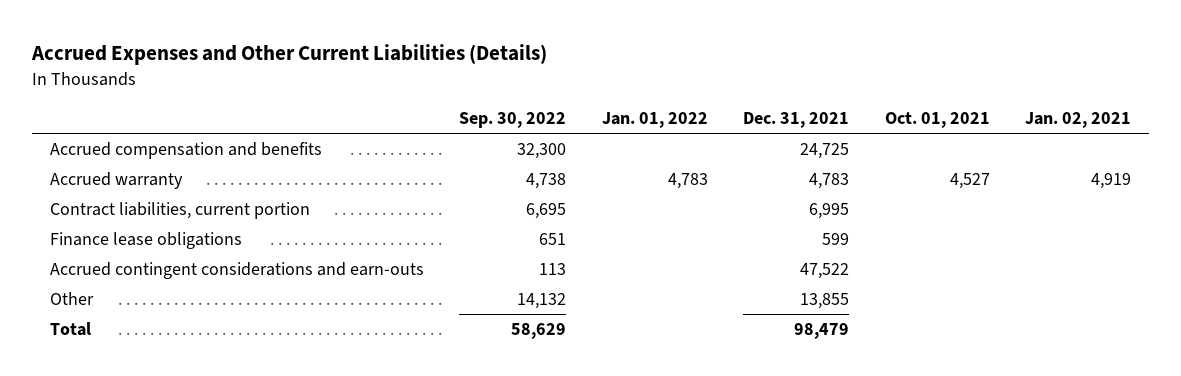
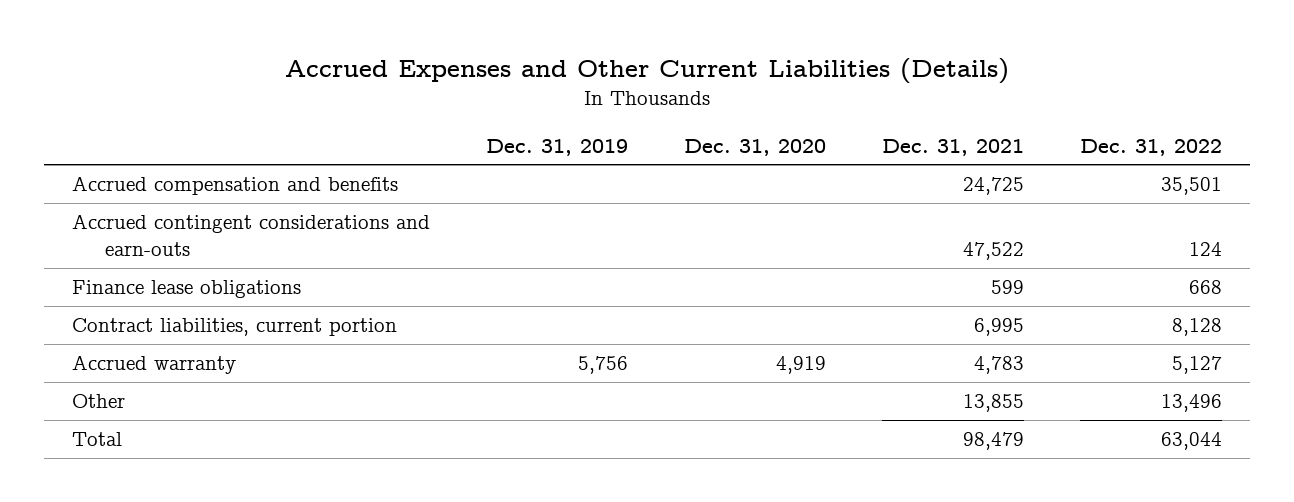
- | Sep. 30, 2022 | Jan. 01, 2022 | Dec. 31, 2021 | Oct. 01, 2021 | Jan. 02, 2021
+ | Dec. 31, 2019 | Dec. 31, 2020 | Dec. 31, 2021 | Dec. 31, 2022
moved down: Finance lease obligations | | | 599 | 668
moved down: Contract liabilities, current portion | | | 6,995 | 8,128
moved down: Accrued warranty | 5,756 | 4,919 | 4,783 | 5,127

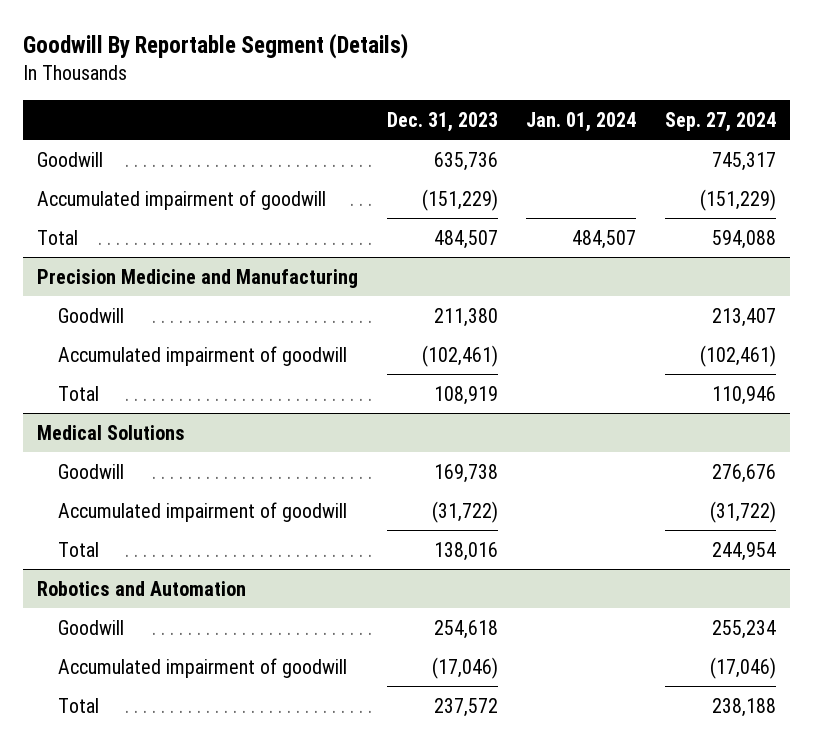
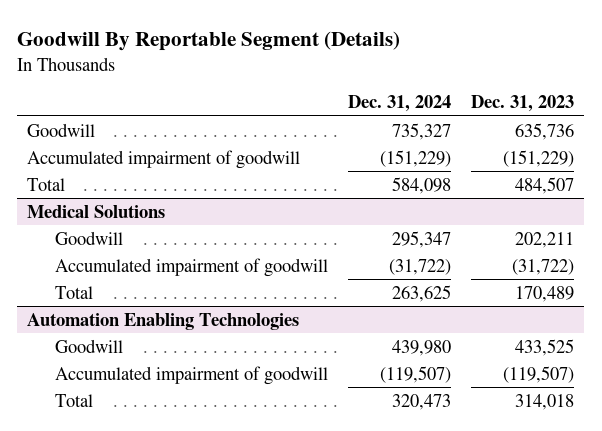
- | Dec. 31, 2023 | Jan. 01, 2024 | Sep. 27, 2024
+ | Dec. 31, 2024 | Dec. 31, 2023
- Precision Medicine and Manufacturing
- Goodwill | 211,380 | | 213,407
- Accumulated impairment of goodwill | (102,461) | | (102,461)
- Total | 108,919 | | 110,946
@ Medical Solutions
- Goodwill | 169,738 | | 276,676
+ Goodwill | 295,347 | 202,211
- Total | 138,016 | | 244,954
- Robotics and Automation
- Goodwill | 254,618 | | 255,234
- Accumulated impairment of goodwill | (17,046) | | (17,046)
- Total | 237,572 | | 238,188
@ Medical Solutions
+ Total | 263,625 | 170,489
+ Automation Enabling Technologies
+ Goodwill | 439,980 | 433,525
+ Accumulated impairment of goodwill | (119,507) | (119,507)
+ Total | 320,473 | 314,018

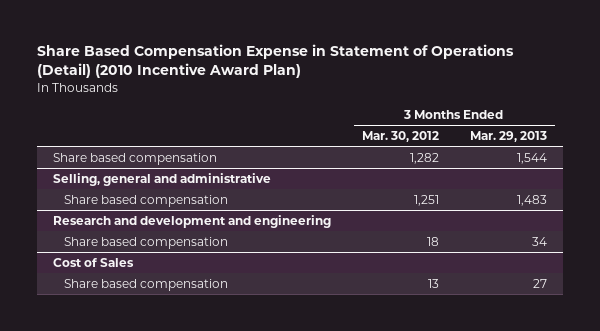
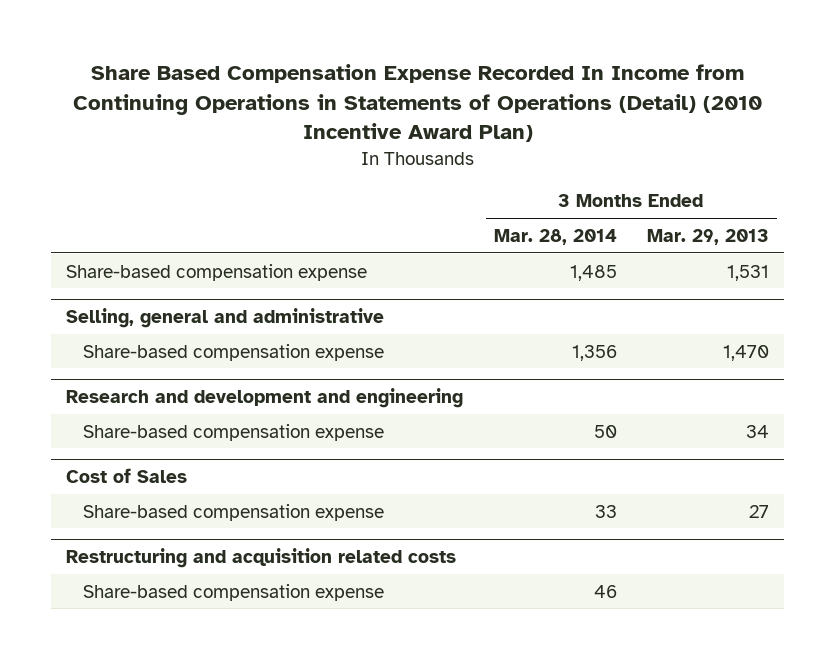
- Share Based Compensation Expense in Statement of Operations (Detail) (2010 Incentive Award Plan)
+ Share Based Compensation Expense Recorded In Income from Continuing Operations in Statements of Operations (Detail) (2010 Incentive Award Plan)
- | 3 Months Ended Mar. 30, 2012 | 3 Months Ended Mar. 29, 2013
+ | 3 Months Ended Mar. 28, 2014 | 3 Months Ended Mar. 29, 2013
- Share based compensation | 1,282 | 1,544
+ Share-based compensation expense | 1,485 | 1,531
@ Selling, general and administrative
- Share based compensation | 1,251 | 1,483
+ Share-based compensation expense | 1,356 | 1,470
@ Research and development and engineering
- Share based compensation | 18 | 34
+ Share-based compensation expense | 50 | 34
@ Cost of Sales
- Share based compensation | 13 | 27
+ Share-based compensation expense | 33 | 27
+ Restructuring and acquisition related costs
+ Share-based compensation expense | 46 |

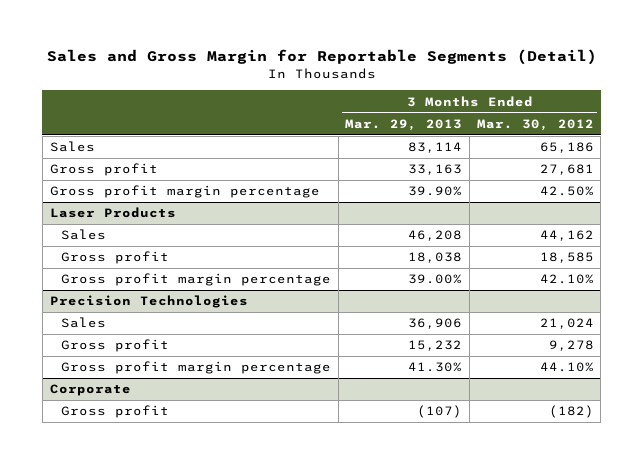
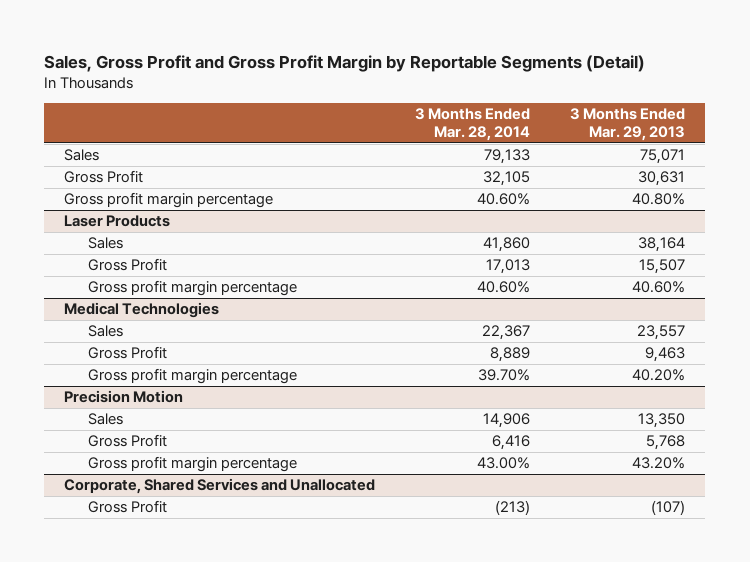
- Sales and Gross Margin for Reportable Segments (Detail)
+ Sales, Gross Profit and Gross Profit Margin by Reportable Segments (Detail)
- | 3 Months Ended Mar. 29, 2013 | 3 Months Ended Mar. 30, 2012
+ | 3 Months Ended Mar. 28, 2014 | 3 Months Ended Mar. 29, 2013
- Sales | 83,114 | 65,186
- Gross profit | 33,163 | 27,681
- Gross profit margin percentage | 39.90% | 42.50%
+ Sales | 79,133 | 75,071
+ Gross Profit | 32,105 | 30,631
+ Gross profit margin percentage | 40.60% | 40.80%
@ Laser Products
- Sales | 46,208 | 44,162
- Gross profit | 18,038 | 18,585
- Gross profit margin percentage | 39.00% | 42.10%
- Precision Technologies
- Sales | 36,906 | 21,024
- Gross profit | 15,232 | 9,278
- Gross profit margin percentage | 41.30% | 44.10%
- Corporate
- Gross profit | (107) | (182)
@ Laser Products
+ Sales | 41,860 | 38,164
+ Gross Profit | 17,013 | 15,507
+ Gross profit margin percentage | 40.60% | 40.60%
+ Medical Technologies
+ Sales | 22,367 | 23,557
+ Gross Profit | 8,889 | 9,463
+ Gross profit margin percentage | 39.70% | 40.20%
+ Precision Motion
+ Sales | 14,906 | 13,350
+ Gross Profit | 6,416 | 5,768
+ Gross profit margin percentage | 43.00% | 43.20%
+ Corporate, Shared Services and Unallocated
+ Gross Profit | (213) | (107)

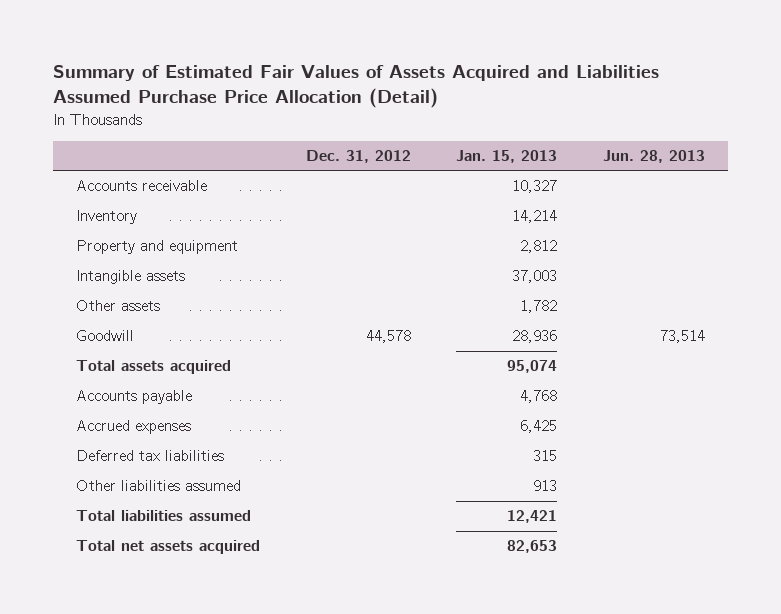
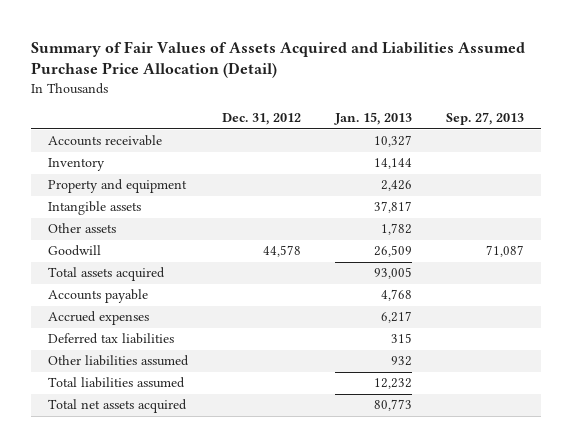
- Summary of Estimated Fair Values of Assets Acquired and Liabilities Assumed Purchase Price Allocation (Detail)
+ Summary of Fair Values of Assets Acquired and Liabilities Assumed Purchase Price Allocation (Detail)
- | Dec. 31, 2012 | Jan. 15, 2013 | Jun. 28, 2013
+ | Dec. 31, 2012 | Jan. 15, 2013 | Sep. 27, 2013
- Inventory | | 14,214 |
- Property and equipment | | 2,812 |
- Intangible assets | | 37,003 |
+ Inventory | | 14,144 |
+ Property and equipment | | 2,426 |
+ Intangible assets | | 37,817 |
- Goodwill | 44,578 | 28,936 | 73,514
- Total assets acquired | | 95,074 |
+ Goodwill | 44,578 | 26,509 | 71,087
+ Total assets acquired | | 93,005 |
- Accrued expenses | | 6,425 |
+ Accrued expenses | | 6,217 |
- Other liabilities assumed | | 913 |
- Total liabilities assumed | | 12,421 |
- Total net assets acquired | | 82,653 |
+ Other liabilities assumed | | 932 |
+ Total liabilities assumed | | 12,232 |
+ Total net assets acquired | | 80,773 |

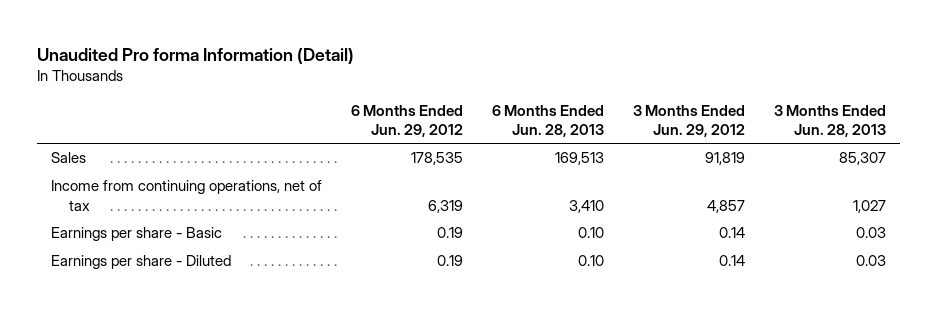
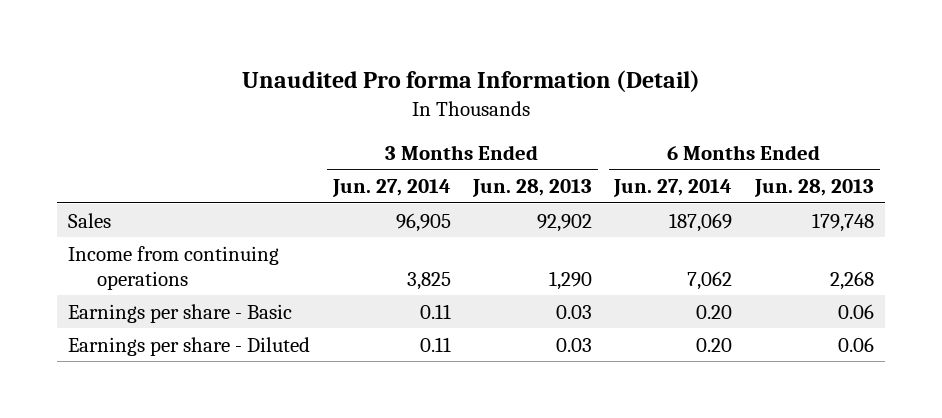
- | 6 Months Ended Jun. 29, 2012 | 6 Months Ended Jun. 28, 2013 | 3 Months Ended Jun. 29, 2012 | 3 Months Ended Jun. 28, 2013
+ | 3 Months Ended Jun. 27, 2014 | 3 Months Ended Jun. 28, 2013 | 6 Months Ended Jun. 27, 2014 | 6 Months Ended Jun. 28, 2013
- Sales | 178,535 | 169,513 | 91,819 | 85,307
- Income from continuing operations, net of tax | 6,319 | 3,410 | 4,857 | 1,027
- Earnings per share - Basic | 0.19 | 0.10 | 0.14 | 0.03
- Earnings per share - Diluted | 0.19 | 0.10 | 0.14 | 0.03
+ Sales | 96,905 | 92,902 | 187,069 | 179,748
+ Income from continuing operations | 3,825 | 1,290 | 7,062 | 2,268
+ Earnings per share - Basic | 0.11 | 0.03 | 0.20 | 0.06
+ Earnings per share - Diluted | 0.11 | 0.03 | 0.20 | 0.06

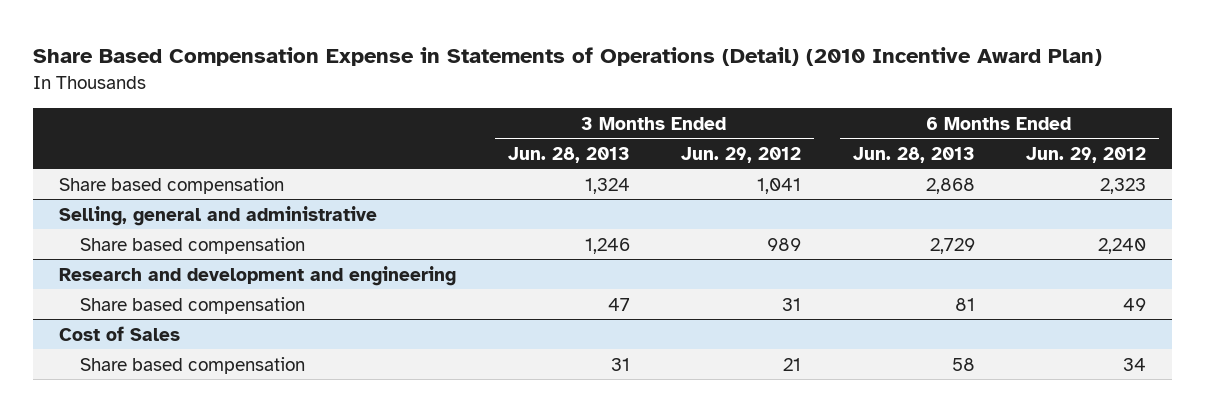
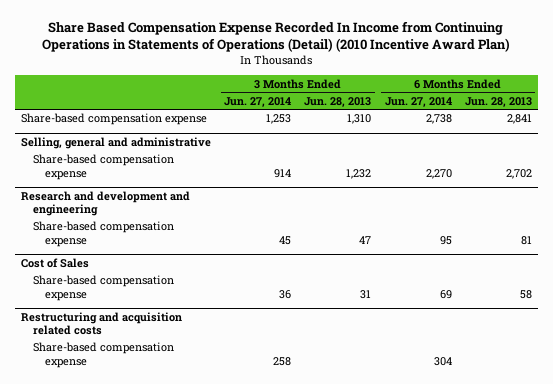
- Share Based Compensation Expense in Statements of Operations (Detail) (2010 Incentive Award Plan)
+ Share Based Compensation Expense Recorded In Income from Continuing Operations in Statements of Operations (Detail) (2010 Incentive Award Plan)
- | 3 Months Ended Jun. 28, 2013 | 3 Months Ended Jun. 29, 2012 | 6 Months Ended Jun. 28, 2013 | 6 Months Ended Jun. 29, 2012
+ | 3 Months Ended Jun. 27, 2014 | 3 Months Ended Jun. 28, 2013 | 6 Months Ended Jun. 27, 2014 | 6 Months Ended Jun. 28, 2013
- Share based compensation | 1,324 | 1,041 | 2,868 | 2,323
+ Share-based compensation expense | 1,253 | 1,310 | 2,738 | 2,841
@ Selling, general and administrative
- Share based compensation | 1,246 | 989 | 2,729 | 2,240
+ Share-based compensation expense | 914 | 1,232 | 2,270 | 2,702
@ Research and development and engineering
- Share based compensation | 47 | 31 | 81 | 49
+ Share-based compensation expense | 45 | 47 | 95 | 81
@ Cost of Sales
- Share based compensation | 31 | 21 | 58 | 34
+ Share-based compensation expense | 36 | 31 | 69 | 58
+ Restructuring and acquisition related costs
+ Share-based compensation expense | 258 | | 304 |

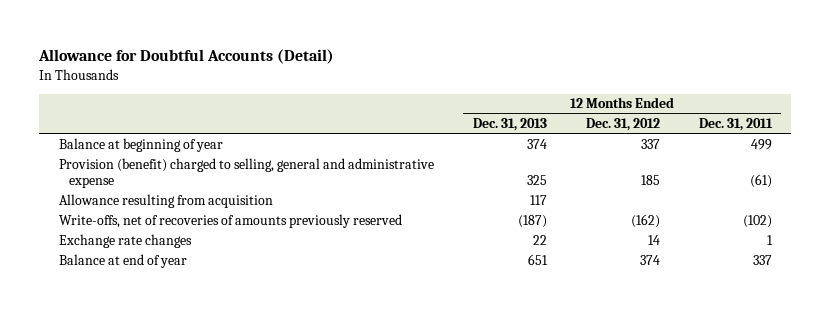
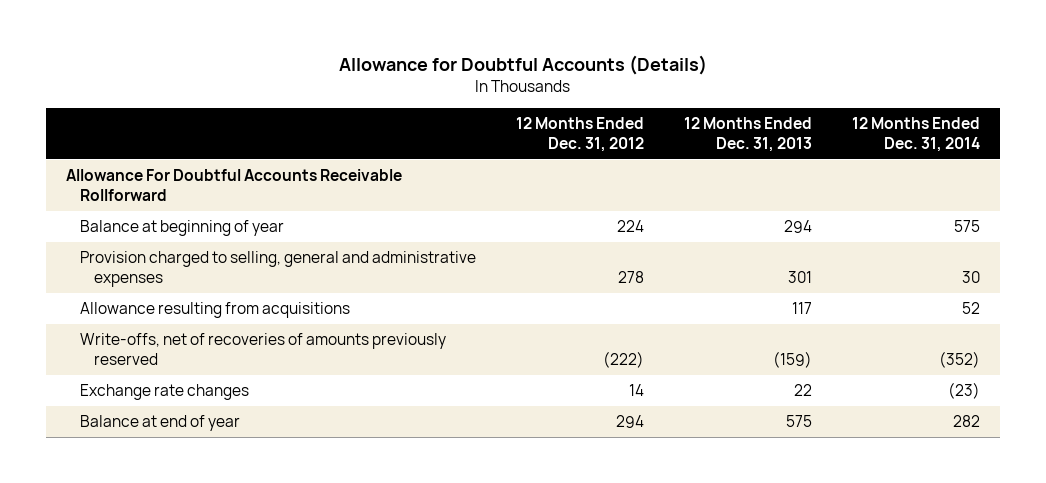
- Allowance for Doubtful Accounts (Detail)
+ Allowance for Doubtful Accounts (Details)
- | 12 Months Ended Dec. 31, 2013 | 12 Months Ended Dec. 31, 2012 | 12 Months Ended Dec. 31, 2011
+ | 12 Months Ended Dec. 31, 2012 | 12 Months Ended Dec. 31, 2013 | 12 Months Ended Dec. 31, 2014
- Balance at beginning of year | 374 | 337 | 499
- Provision (benefit) charged to selling, general and administrative expense | 325 | 185 | (61)
- Allowance resulting from acquisition | 117 | |
- Write-offs, net of recoveries of amounts previously reserved | (187) | (162) | (102)
+ Allowance For Doubtful Accounts Receivable Rollforward
+ Balance at beginning of year | 224 | 294 | 575
+ Provision charged to selling, general and administrative expenses | 278 | 301 | 30
+ Allowance resulting from acquisitions | | 117 | 52
+ Write-offs, net of recoveries of amounts previously reserved | (222) | (159) | (352)
- Balance at end of year | 651 | 374 | 337
+ Balance at end of year | 294 | 575 | 282

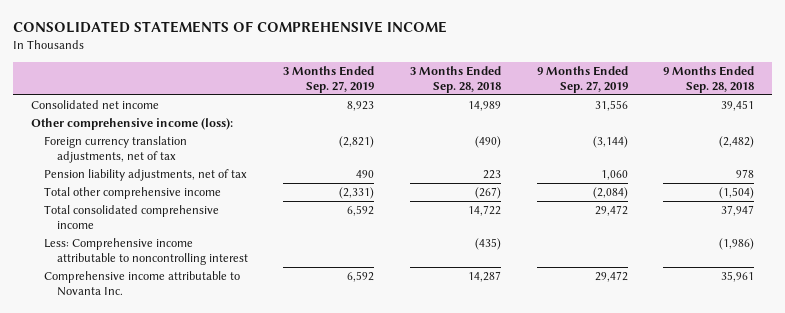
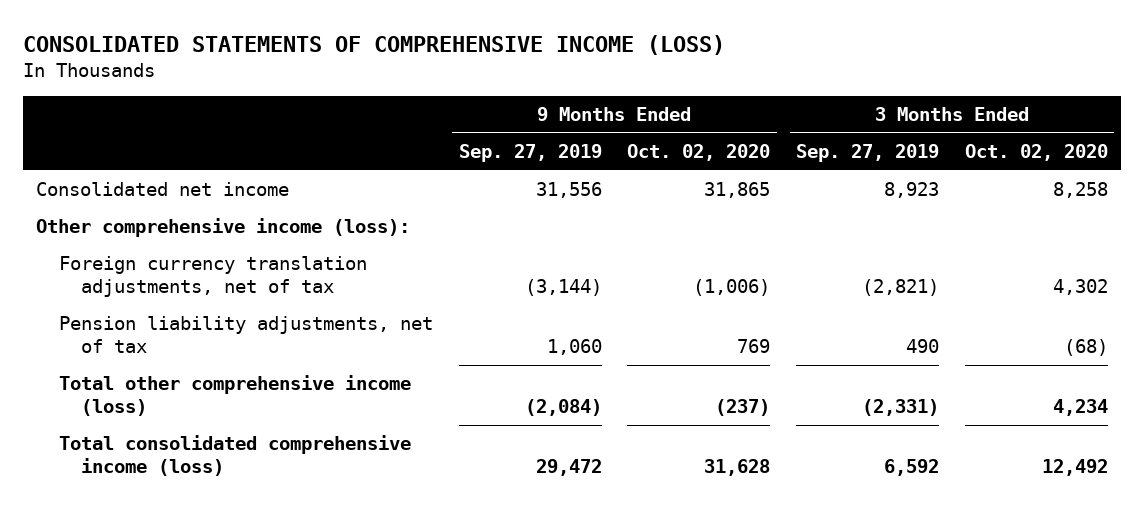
- CONSOLIDATED STATEMENTS OF COMPREHENSIVE INCOME
+ CONSOLIDATED STATEMENTS OF COMPREHENSIVE INCOME (LOSS)
- | 3 Months Ended Sep. 27, 2019 | 3 Months Ended Sep. 28, 2018 | 9 Months Ended Sep. 27, 2019 | 9 Months Ended Sep. 28, 2018
+ | 9 Months Ended Sep. 27, 2019 | 9 Months Ended Oct. 02, 2020 | 3 Months Ended Sep. 27, 2019 | 3 Months Ended Oct. 02, 2020
- Total other comprehensive income | (2,331) | (267) | (2,084) | (1,504)
- Total consolidated comprehensive income | 6,592 | 14,722 | 29,472 | 37,947
- Less: Comprehensive income attributable to noncontrolling interest | | (435) | | (1,986)
- Comprehensive income attributable to Novanta Inc. | 6,592 | 14,287 | 29,472 | 35,961
+ Total other comprehensive income (loss) | (2,084) | (237) | (2,331) | 4,234
+ Total consolidated comprehensive income (loss) | 29,472 | 31,628 | 6,592 | 12,492

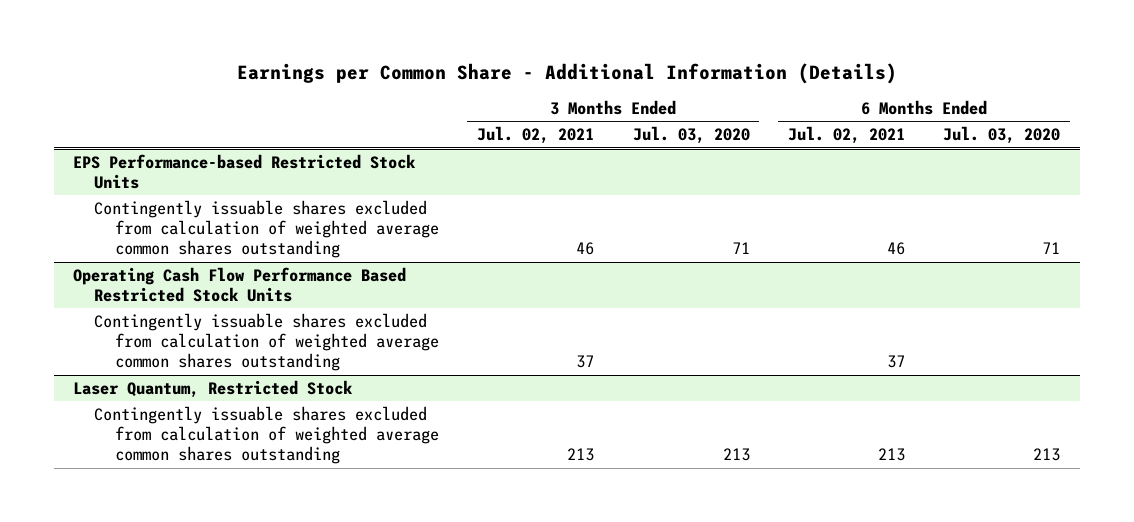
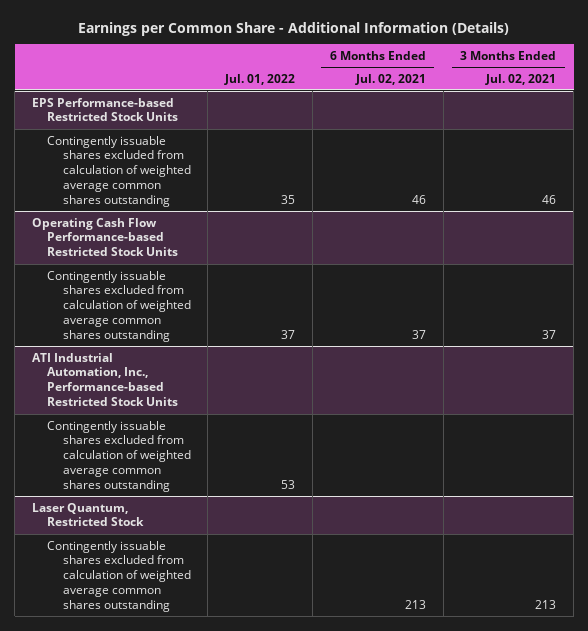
- | 3 Months Ended Jul. 02, 2021 | 3 Months Ended Jul. 03, 2020 | 6 Months Ended Jul. 02, 2021 | 6 Months Ended Jul. 03, 2020
+ | Jul. 01, 2022 | 6 Months Ended Jul. 02, 2021 | 3 Months Ended Jul. 02, 2021
- Operating Cash Flow Performance Based Restricted Stock Units
+ Operating Cash Flow Performance-based Restricted Stock Units
+ ATI Industrial Automation, Inc., Performance-based Restricted Stock Units
+ Contingently issuable shares excluded from calculation of weighted average common shares outstanding | 53 | |

